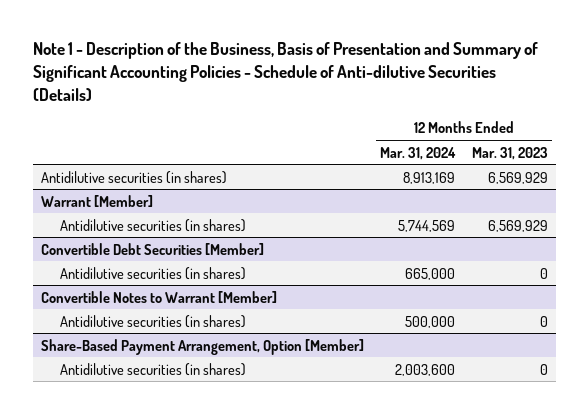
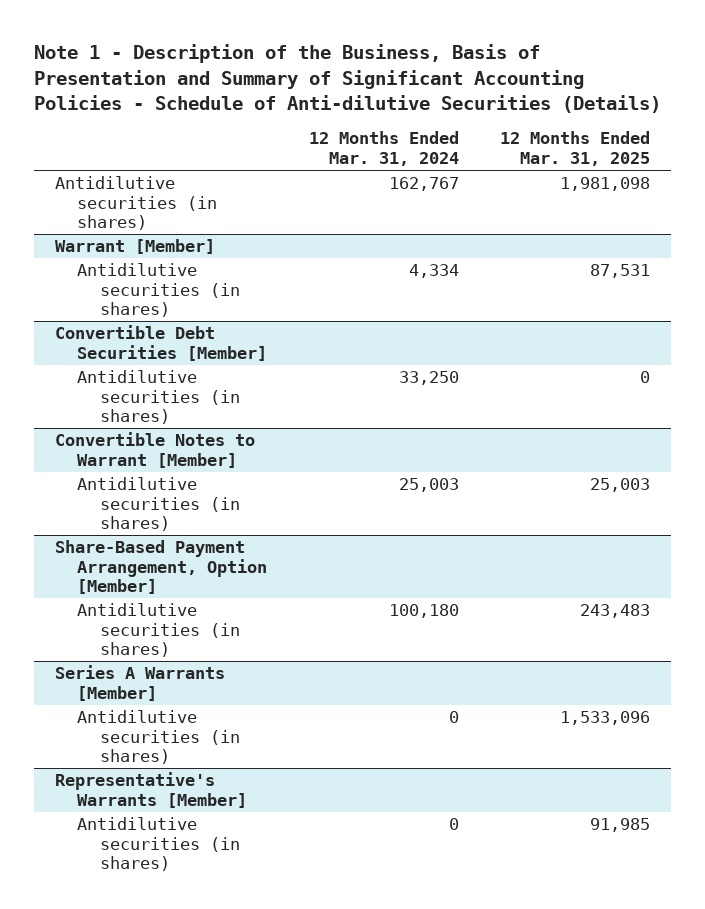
- | 12 Months Ended Mar. 31, 2024 | 12 Months Ended Mar. 31, 2023
+ | 12 Months Ended Mar. 31, 2024 | 12 Months Ended Mar. 31, 2025
- Antidilutive securities (in shares) | 8,913,169 | 6,569,929
+ Antidilutive securities (in shares) | 162,767 | 1,981,098
@ Warrant [Member]
- Antidilutive securities (in shares) | 5,744,569 | 6,569,929
+ Antidilutive securities (in shares) | 4,334 | 87,531
@ Convertible Debt Securities [Member]
- Antidilutive securities (in shares) | 665,000 | 0
+ Antidilutive securities (in shares) | 33,250 | 0
@ Convertible Notes to Warrant [Member]
- Antidilutive securities (in shares) | 500,000 | 0
+ Antidilutive securities (in shares) | 25,003 | 25,003
@ Share-Based Payment Arrangement, Option [Member]
- Antidilutive securities (in shares) | 2,003,600 | 0
+ Antidilutive securities (in shares) | 100,180 | 243,483
+ Series A Warrants [Member]
+ Antidilutive securities (in shares) | 0 | 1,533,096
+ Representative's Warrants [Member]
+ Antidilutive securities (in shares) | 0 | 91,985

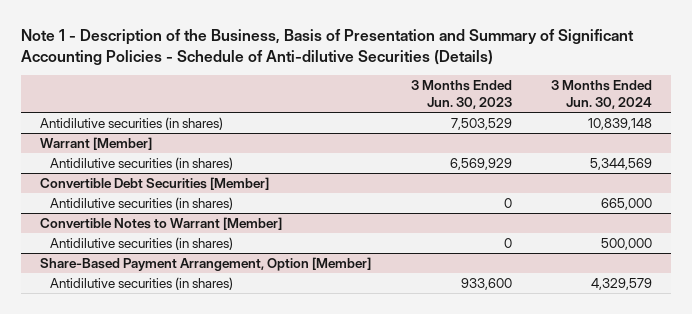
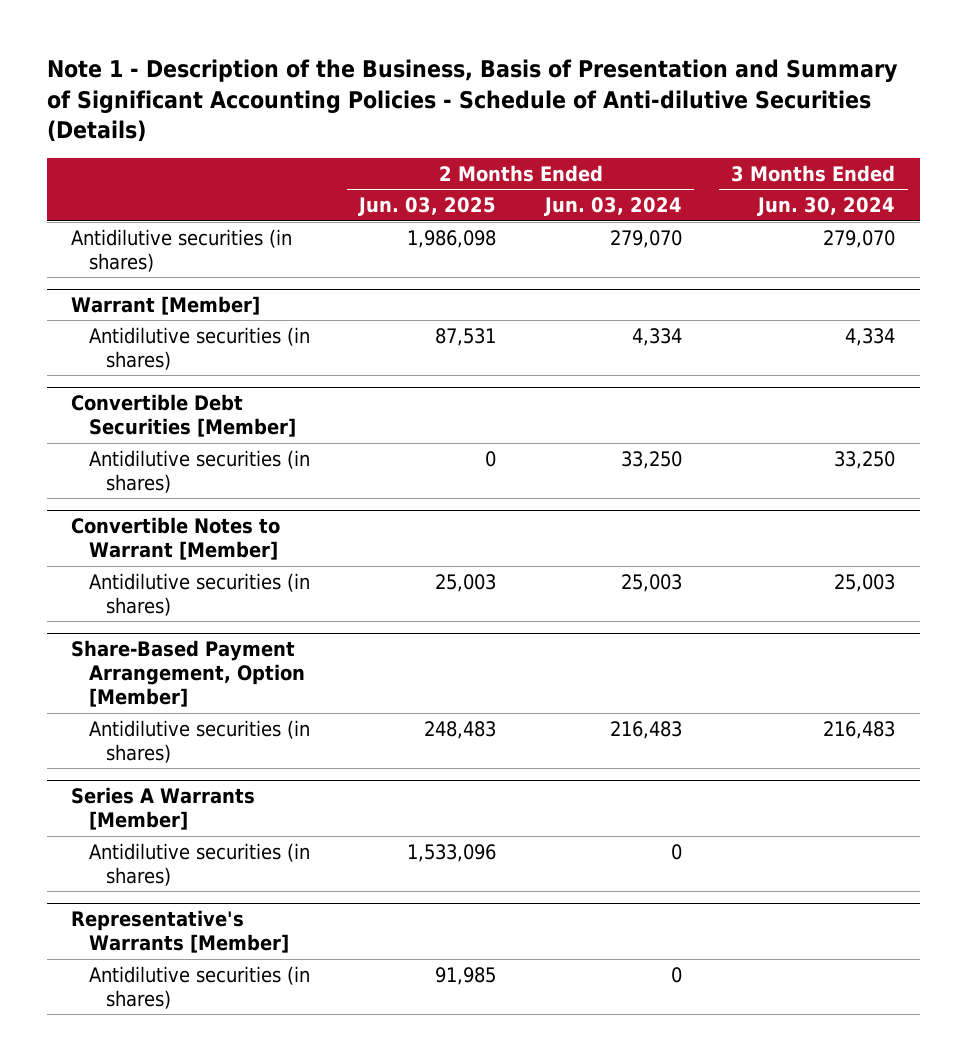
- | 3 Months Ended Jun. 30, 2023 | 3 Months Ended Jun. 30, 2024
+ | 2 Months Ended Jun. 03, 2025 | 2 Months Ended Jun. 03, 2024 | 3 Months Ended Jun. 30, 2024
- Antidilutive securities (in shares) | 7,503,529 | 10,839,148
+ Antidilutive securities (in shares) | 1,986,098 | 279,070 | 279,070
@ Warrant [Member]
- Antidilutive securities (in shares) | 6,569,929 | 5,344,569
+ Antidilutive securities (in shares) | 87,531 | 4,334 | 4,334
@ Convertible Debt Securities [Member]
- Antidilutive securities (in shares) | 0 | 665,000
+ Antidilutive securities (in shares) | 0 | 33,250 | 33,250
@ Convertible Notes to Warrant [Member]
- Antidilutive securities (in shares) | 0 | 500,000
+ Antidilutive securities (in shares) | 25,003 | 25,003 | 25,003
@ Share-Based Payment Arrangement, Option [Member]
- Antidilutive securities (in shares) | 933,600 | 4,329,579
+ Antidilutive securities (in shares) | 248,483 | 216,483 | 216,483
+ Series A Warrants [Member]
+ Antidilutive securities (in shares) | 1,533,096 | 0 |
+ Representative's Warrants [Member]
+ Antidilutive securities (in shares) | 91,985 | 0 |

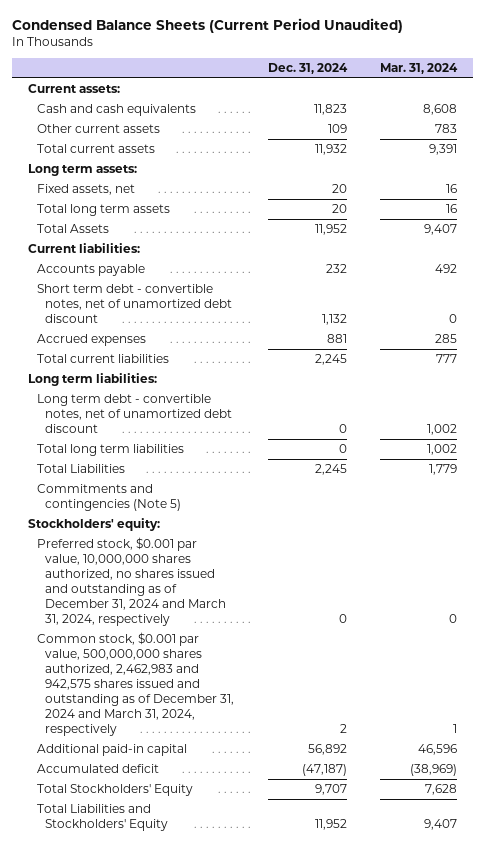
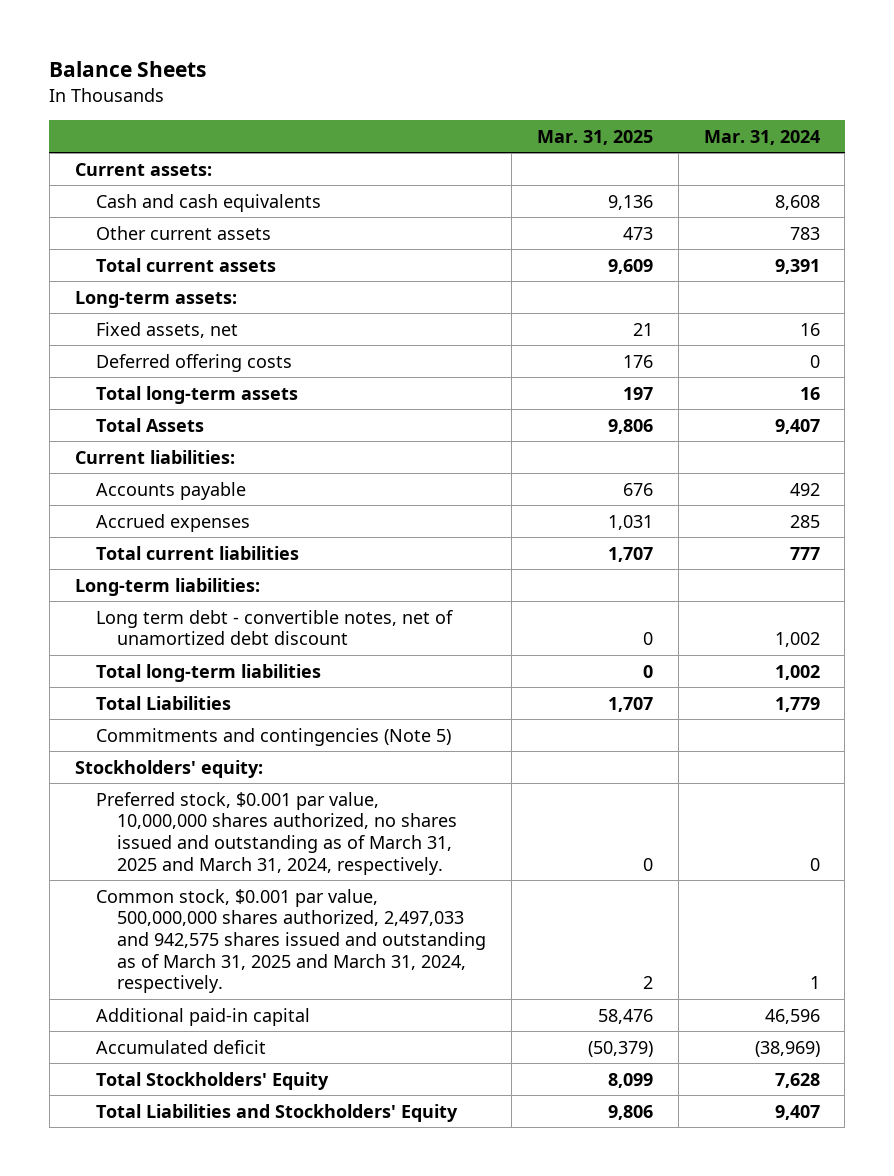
- Condensed Balance Sheets (Current Period Unaudited)
+ Balance Sheets
- | Dec. 31, 2024 | Mar. 31, 2024
+ | Mar. 31, 2025 | Mar. 31, 2024
- Long term assets:
+ Long-term assets:
- Total long term assets | 20 | 16
+ Deferred offering costs | 176 | 0
+ Total long-term assets | 197 | 16
- Short term debt - convertible notes, net of unamortized debt discount | 1,132 | 0
- Long term liabilities:
+ Long-term liabilities:
- Total long term liabilities | 0 | 1,002
+ Total long-term liabilities | 0 | 1,002
- Preferred stock, $0.001 par value, 10,000,000 shares authorized, no shares issued and outstanding as of December 31, 2024 and March 31, 2024, respectively | 0 | 0
- Common stock, $0.001 par value, 500,000,000 shares authorized, 2,462,983 and 942,575 shares issued and outstanding as of December 31, 2024 and March 31, 2024, respectively | 2 | 1
+ Preferred stock, $0.001 par value, 10,000,000 shares authorized, no shares issued and outstanding as of March 31, 2025 and March 31, 2024, respectively. | 0 | 0
+ Common stock, $0.001 par value, 500,000,000 shares authorized, 2,497,033 and 942,575 shares issued and outstanding as of March 31, 2025 and March 31, 2024, respectively. | 2 | 1

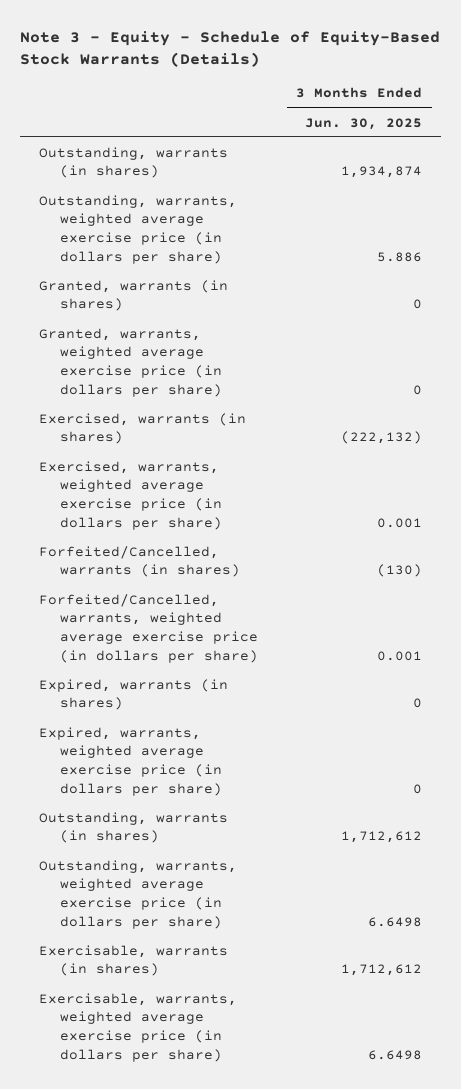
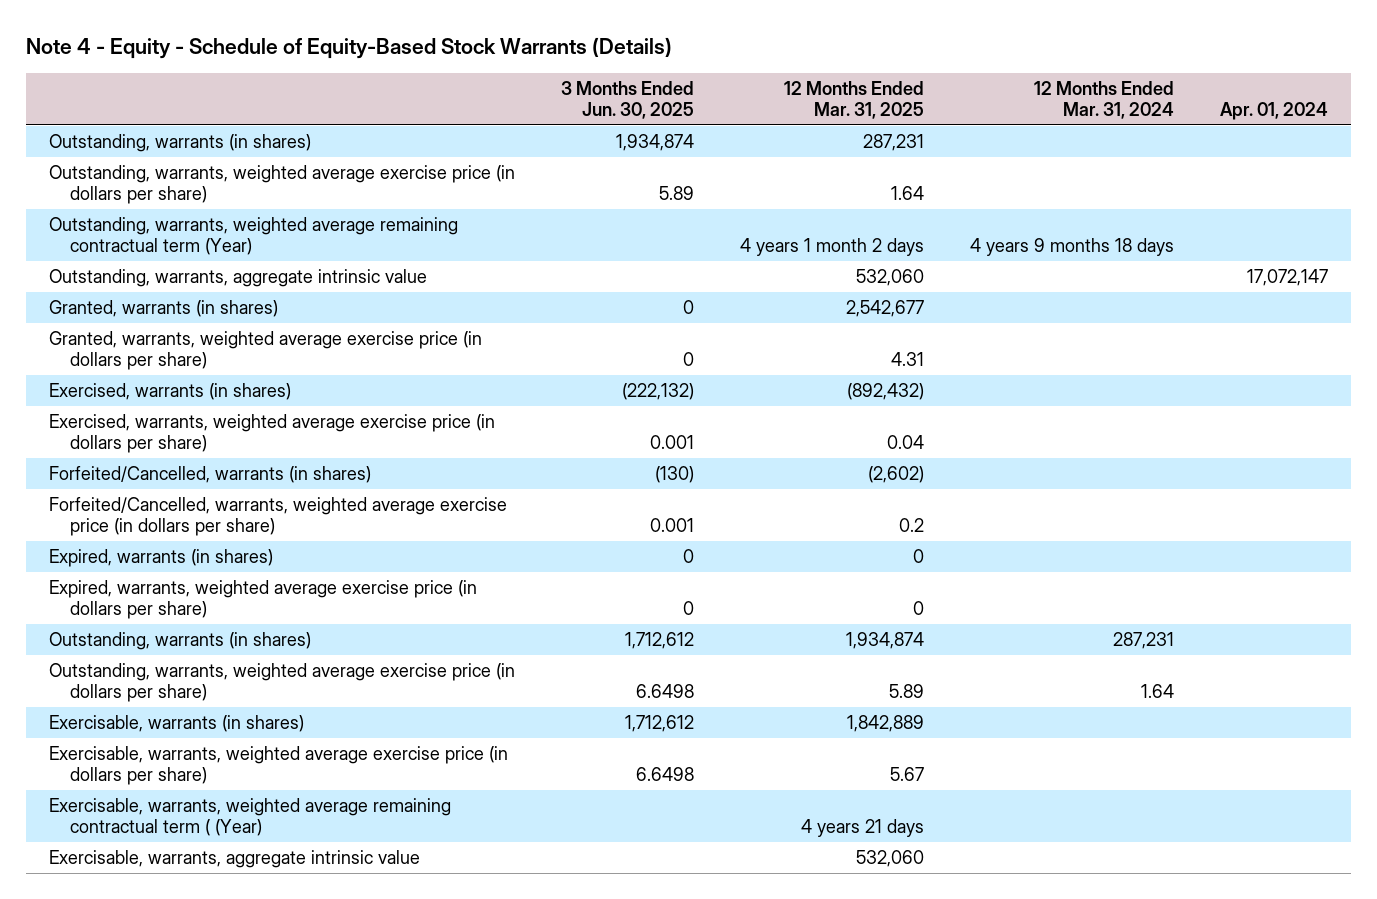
- Note 3 - Equity - Schedule of Equity-Based Stock Warrants (Details)
+ Note 4 - Equity - Schedule of Equity-Based Stock Warrants (Details)
- | 3 Months Ended Jun. 30, 2025
+ | 3 Months Ended Jun. 30, 2025 | 12 Months Ended Mar. 31, 2025 | 12 Months Ended Mar. 31, 2024 | Apr. 01, 2024
- Outstanding, warrants, weighted average exercise price (in dollars per share) | 5.886
+ Outstanding, warrants, weighted average exercise price (in dollars per share) | 5.89 | 1.64 | |
+ Outstanding, warrants, weighted average remaining contractual term (Year) | | 4 years 1 month 2 days | 4 years 9 months 18 days |
+ Outstanding, warrants, aggregate intrinsic value | | 532,060 | | 17,072,147
+ Exercisable, warrants, weighted average remaining contractual term ( (Year) | | 4 years 21 days | |
+ Exercisable, warrants, aggregate intrinsic value | | 532,060 | |

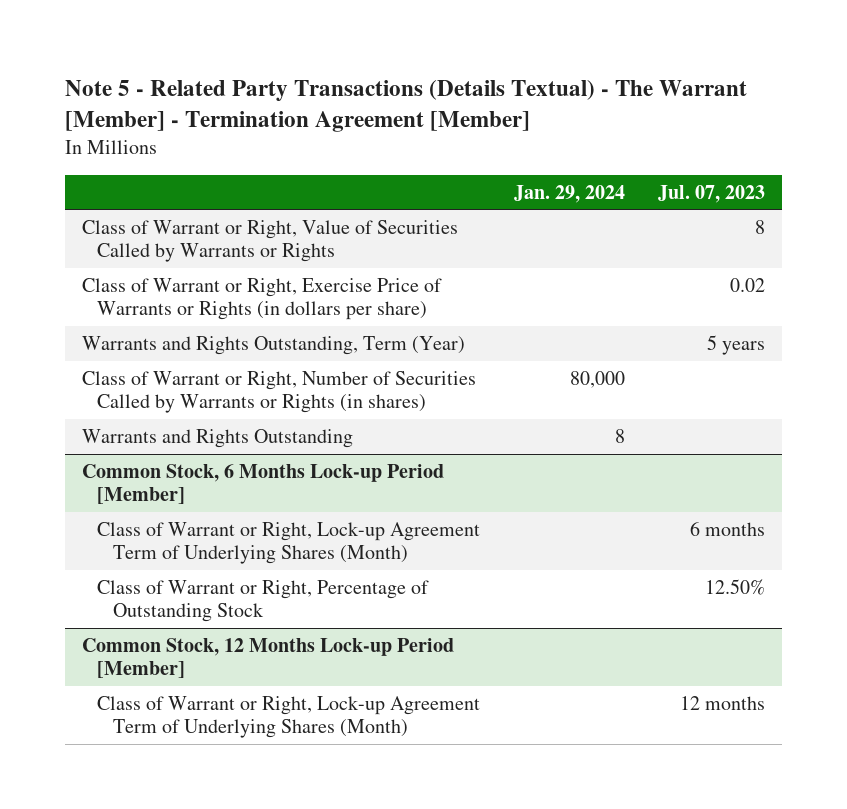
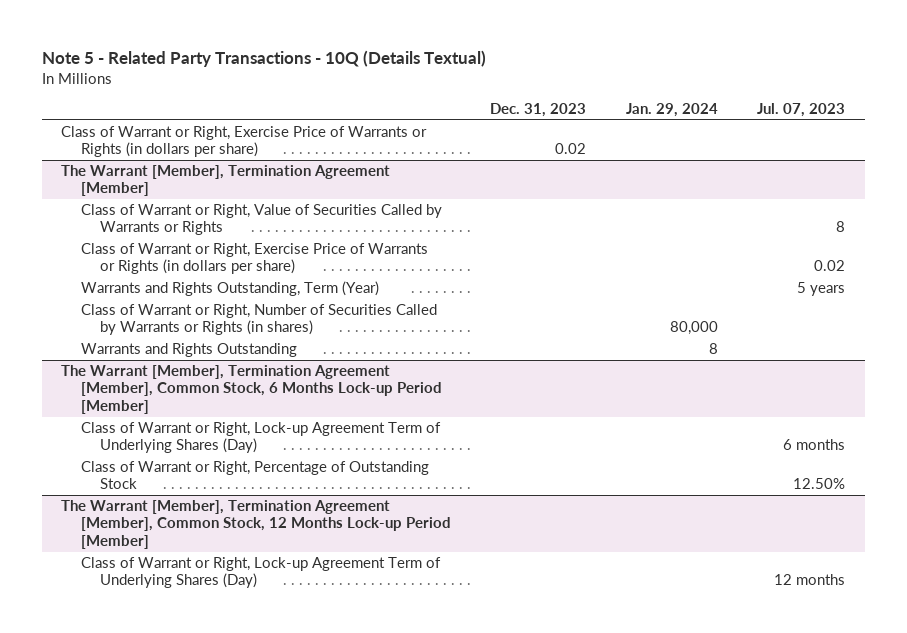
- Note 5 - Related Party Transactions (Details Textual) - The Warrant [Member] - Termination Agreement [Member]
+ Note 5 - Related Party Transactions - 10Q (Details Textual)
- | Jan. 29, 2024 | Jul. 07, 2023
+ | Dec. 31, 2023 | Jan. 29, 2024 | Jul. 07, 2023
+ Class of Warrant or Right, Exercise Price of Warrants or Rights (in dollars per share) | 0.02 | |
+ The Warrant [Member], Termination Agreement [Member]
- Common Stock, 6 Months Lock-up Period [Member]
- Class of Warrant or Right, Lock-up Agreement Term of Underlying Shares (Month) | | 6 months
+ The Warrant [Member], Termination Agreement [Member], Common Stock, 6 Months Lock-up Period [Member]
+ Class of Warrant or Right, Lock-up Agreement Term of Underlying Shares (Day) | | | 6 months
- Common Stock, 12 Months Lock-up Period [Member]
- Class of Warrant or Right, Lock-up Agreement Term of Underlying Shares (Month) | | 12 months
+ The Warrant [Member], Termination Agreement [Member], Common Stock, 12 Months Lock-up Period [Member]
+ Class of Warrant or Right, Lock-up Agreement Term of Underlying Shares (Day) | | | 12 months

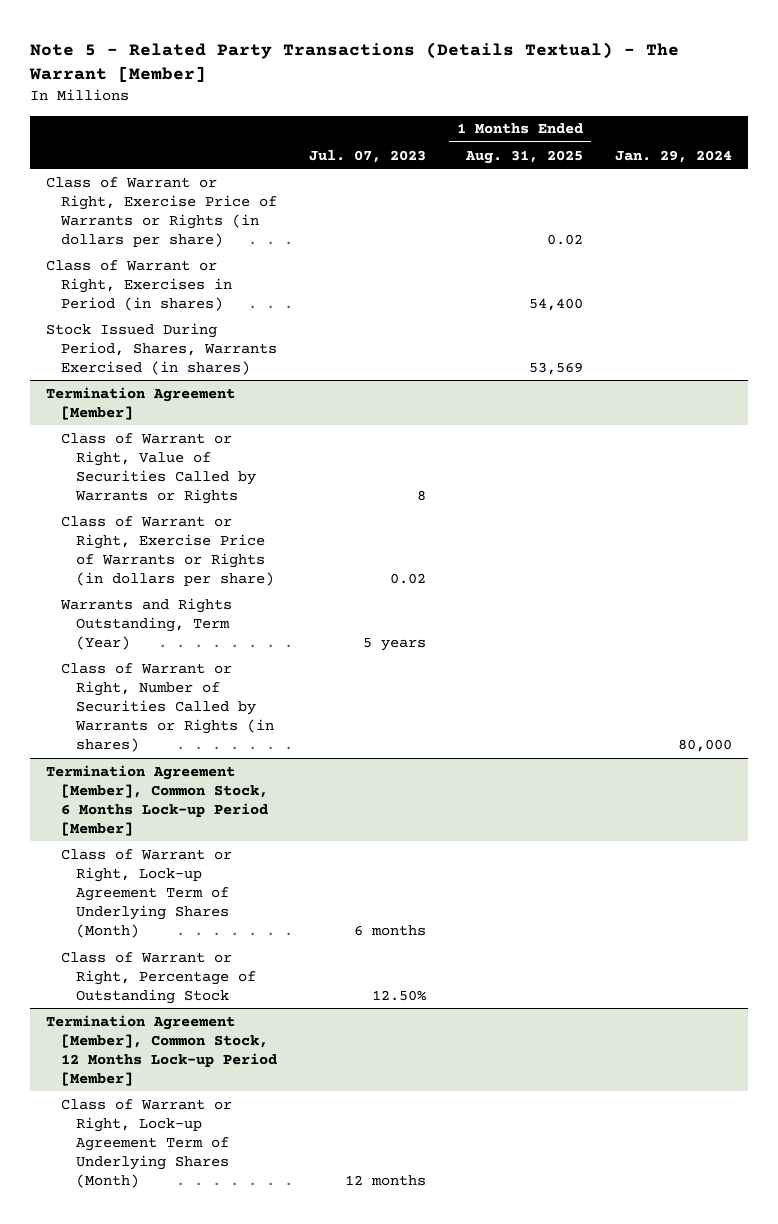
- Note 5 - Related Party Transactions - 10Q (Details Textual)
+ Note 5 - Related Party Transactions (Details Textual) - The Warrant [Member]
- | Dec. 31, 2023 | Jan. 29, 2024 | Jul. 07, 2023
+ | Jul. 07, 2023 | 1 Months Ended Aug. 31, 2025 | Jan. 29, 2024
- The Warrant [Member], Termination Agreement [Member]
+ Class of Warrant or Right, Exercises in Period (in shares) | | 54,400 |
+ Stock Issued During Period, Shares, Warrants Exercised (in shares) | | 53,569 |
+ Termination Agreement [Member]
- Warrants and Rights Outstanding | | 8 |
- The Warrant [Member], Termination Agreement [Member], Common Stock, 6 Months Lock-up Period [Member]
- Class of Warrant or Right, Lock-up Agreement Term of Underlying Shares (Day) | | | 6 months
+ Termination Agreement [Member], Common Stock, 6 Months Lock-up Period [Member]
+ Class of Warrant or Right, Lock-up Agreement Term of Underlying Shares (Month) | 6 months | |
- The Warrant [Member], Termination Agreement [Member], Common Stock, 12 Months Lock-up Period [Member]
- Class of Warrant or Right, Lock-up Agreement Term of Underlying Shares (Day) | | | 12 months
+ Termination Agreement [Member], Common Stock, 12 Months Lock-up Period [Member]
+ Class of Warrant or Right, Lock-up Agreement Term of Underlying Shares (Month) | 12 months | |

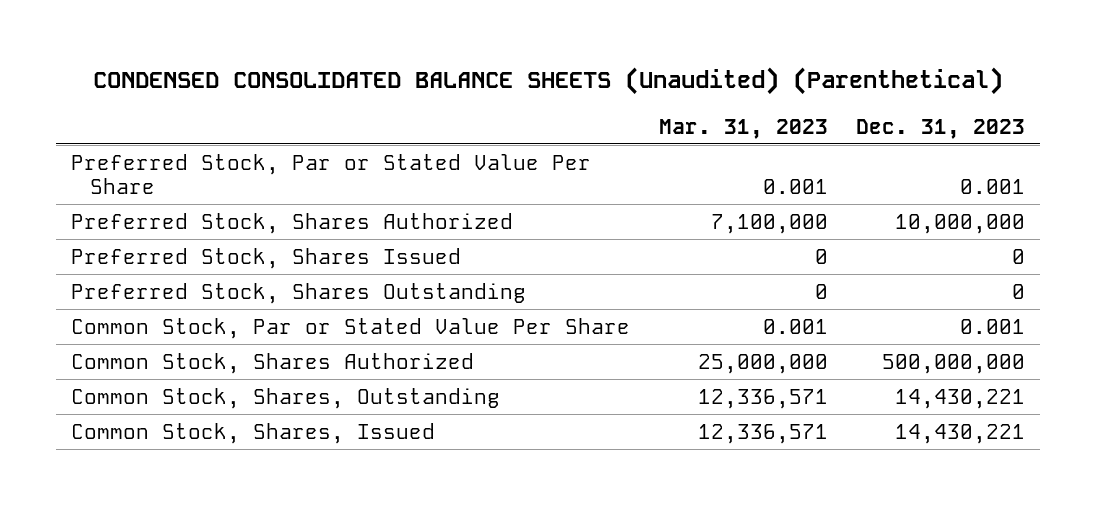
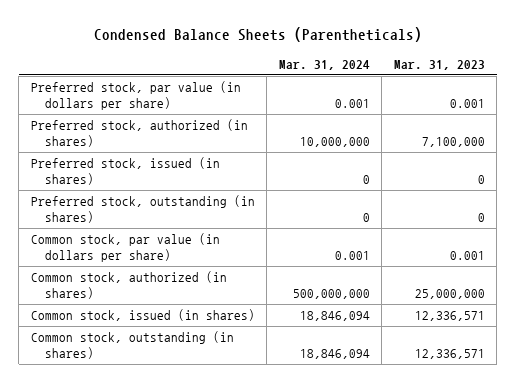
- CONDENSED CONSOLIDATED BALANCE SHEETS (Unaudited) (Parenthetical)
+ Condensed Balance Sheets (Parentheticals)
- | Mar. 31, 2023 | Dec. 31, 2023
+ | Mar. 31, 2024 | Mar. 31, 2023
- Preferred Stock, Par or Stated Value Per Share | 0.001 | 0.001
- Preferred Stock, Shares Authorized | 7,100,000 | 10,000,000
- Preferred Stock, Shares Issued | 0 | 0
- Preferred Stock, Shares Outstanding | 0 | 0
- Common Stock, Par or Stated Value Per Share | 0.001 | 0.001
- Common Stock, Shares Authorized | 25,000,000 | 500,000,000
- Common Stock, Shares, Outstanding | 12,336,571 | 14,430,221
- Common Stock, Shares, Issued | 12,336,571 | 14,430,221
+ Preferred stock, par value (in dollars per share) | 0.001 | 0.001
+ Preferred stock, authorized (in shares) | 10,000,000 | 7,100,000
+ Preferred stock, issued (in shares) | 0 | 0
+ Preferred stock, outstanding (in shares) | 0 | 0
+ Common stock, par value (in dollars per share) | 0.001 | 0.001
+ Common stock, authorized (in shares) | 500,000,000 | 25,000,000
+ Common stock, issued (in shares) | 18,846,094 | 12,336,571
+ Common stock, outstanding (in shares) | 18,846,094 | 12,336,571

